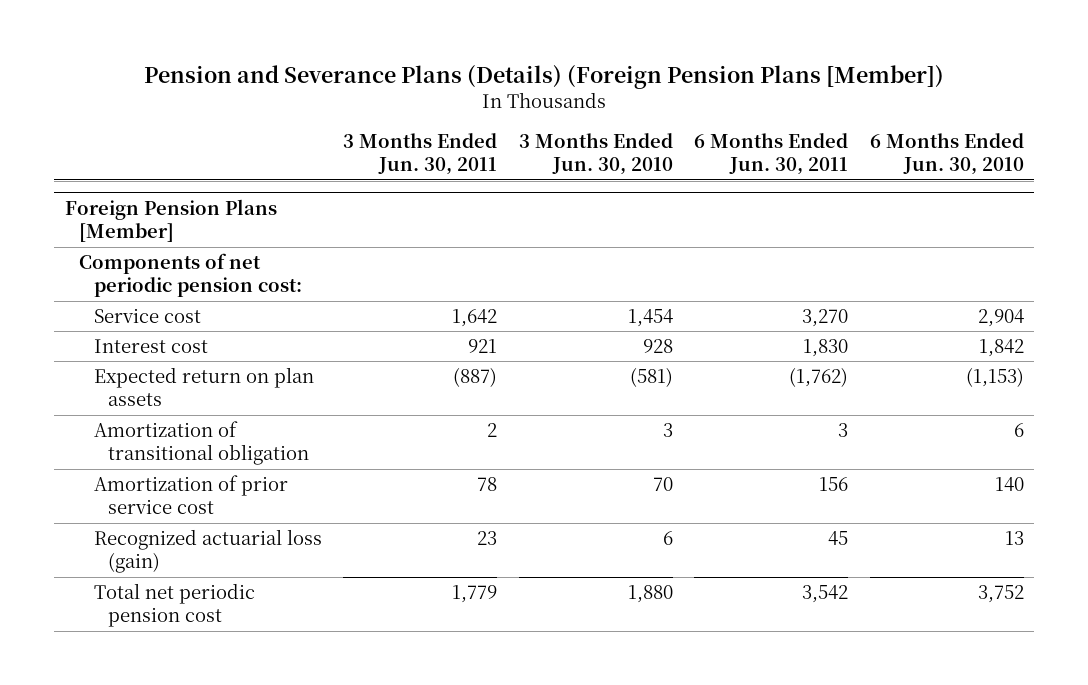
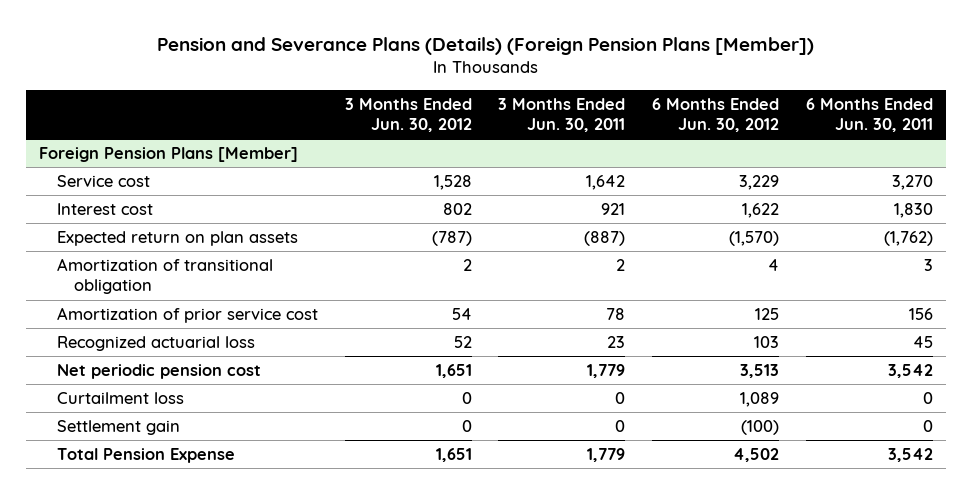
- | 3 Months Ended Jun. 30, 2011 | 3 Months Ended Jun. 30, 2010 | 6 Months Ended Jun. 30, 2011 | 6 Months Ended Jun. 30, 2010
+ | 3 Months Ended Jun. 30, 2012 | 3 Months Ended Jun. 30, 2011 | 6 Months Ended Jun. 30, 2012 | 6 Months Ended Jun. 30, 2011
@ Foreign Pension Plans [Member]
- Components of net periodic pension cost:
- Recognized actuarial loss (gain) | 23 | 6 | 45 | 13
- Total net periodic pension cost | 1,779 | 1,880 | 3,542 | 3,752
+ Recognized actuarial loss | 52 | 23 | 103 | 45
+ Net periodic pension cost | 1,651 | 1,779 | 3,513 | 3,542
+ Curtailment loss | 0 | 0 | 1,089 | 0
+ Settlement gain | 0 | 0 | (100) | 0
+ Total Pension Expense | 1,651 | 1,779 | 4,502 | 3,542

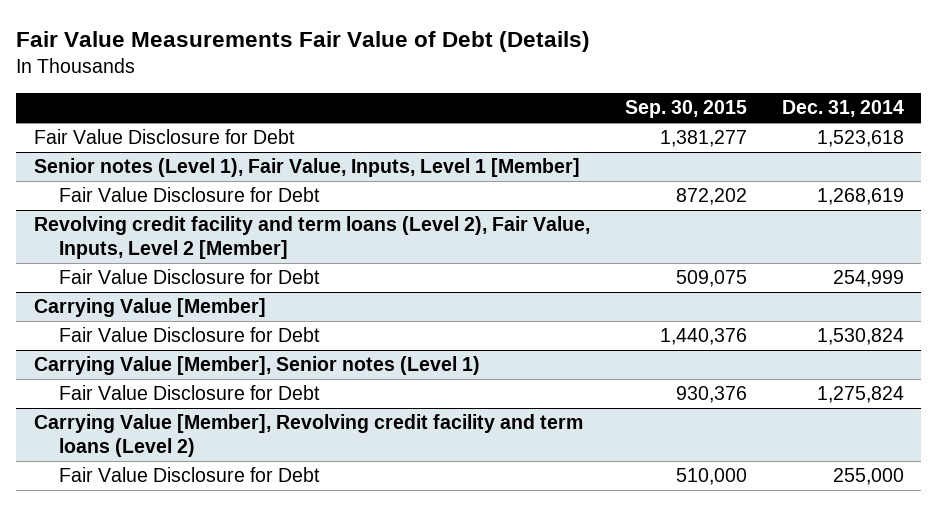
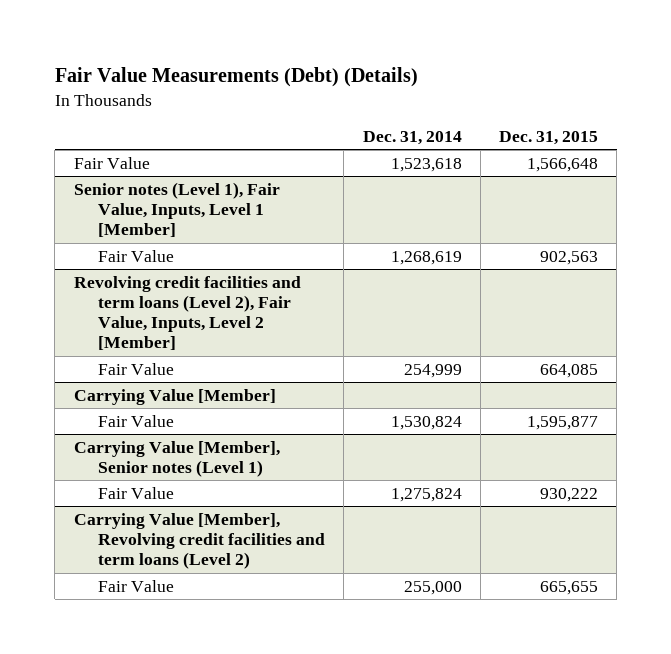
- Fair Value Measurements Fair Value of Debt (Details)
+ Fair Value Measurements (Debt) (Details)
- | Sep. 30, 2015 | Dec. 31, 2014
+ | Dec. 31, 2014 | Dec. 31, 2015
- Fair Value Disclosure for Debt | 1,381,277 | 1,523,618
+ Fair Value | 1,523,618 | 1,566,648
@ Senior notes (Level 1), Fair Value, Inputs, Level 1 [Member]
- Fair Value Disclosure for Debt | 872,202 | 1,268,619
- Revolving credit facility and term loans (Level 2), Fair Value, Inputs, Level 2 [Member]
- Fair Value Disclosure for Debt | 509,075 | 254,999
@ Senior notes (Level 1), Fair Value, Inputs, Level 1 [Member]
+ Fair Value | 1,268,619 | 902,563
+ Revolving credit facilities and term loans (Level 2), Fair Value, Inputs, Level 2 [Member]
+ Fair Value | 254,999 | 664,085
@ Carrying Value [Member]
- Fair Value Disclosure for Debt | 1,440,376 | 1,530,824
+ Fair Value | 1,530,824 | 1,595,877
@ Carrying Value [Member], Senior notes (Level 1)
- Fair Value Disclosure for Debt | 930,376 | 1,275,824
- Carrying Value [Member], Revolving credit facility and term loans (Level 2)
- Fair Value Disclosure for Debt | 510,000 | 255,000
@ Carrying Value [Member], Senior notes (Level 1)
+ Fair Value | 1,275,824 | 930,222
+ Carrying Value [Member], Revolving credit facilities and term loans (Level 2)
+ Fair Value | 255,000 | 665,655

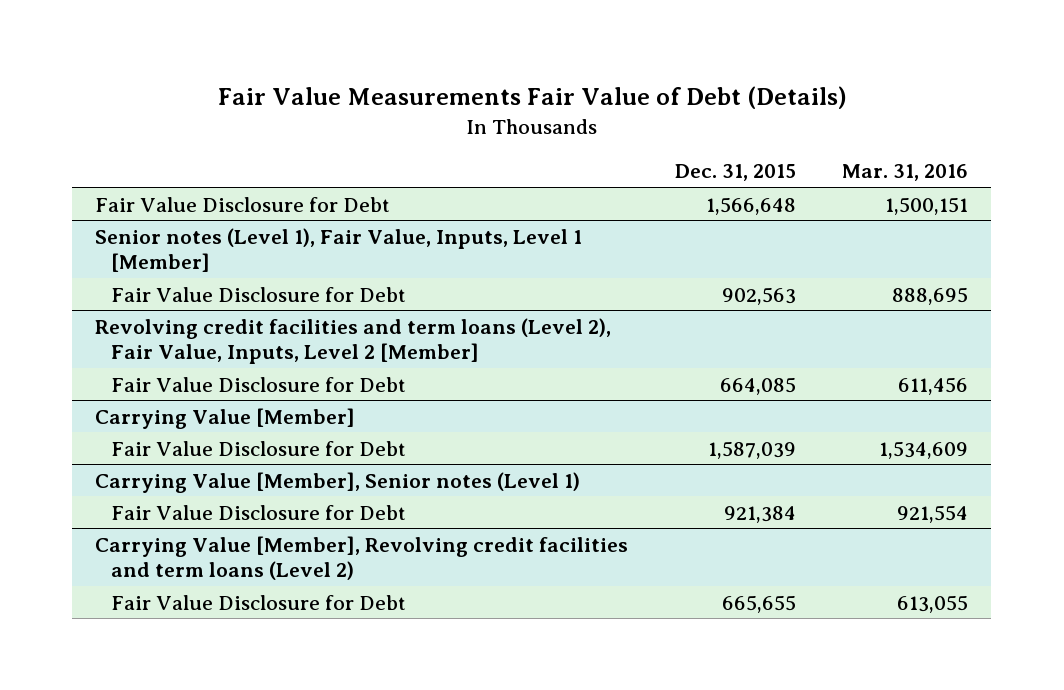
- Fair Value Measurements (Debt) (Details)
+ Fair Value Measurements Fair Value of Debt (Details)
- | Dec. 31, 2014 | Dec. 31, 2015
+ | Dec. 31, 2015 | Mar. 31, 2016
- Fair Value | 1,523,618 | 1,566,648
+ Fair Value Disclosure for Debt | 1,566,648 | 1,500,151
@ Senior notes (Level 1), Fair Value, Inputs, Level 1 [Member]
- Fair Value | 1,268,619 | 902,563
+ Fair Value Disclosure for Debt | 902,563 | 888,695
@ Revolving credit facilities and term loans (Level 2), Fair Value, Inputs, Level 2 [Member]
- Fair Value | 254,999 | 664,085
+ Fair Value Disclosure for Debt | 664,085 | 611,456
@ Carrying Value [Member]
- Fair Value | 1,530,824 | 1,595,877
+ Fair Value Disclosure for Debt | 1,587,039 | 1,534,609
@ Carrying Value [Member], Senior notes (Level 1)
- Fair Value | 1,275,824 | 930,222
+ Fair Value Disclosure for Debt | 921,384 | 921,554
@ Carrying Value [Member], Revolving credit facilities and term loans (Level 2)
- Fair Value | 255,000 | 665,655
+ Fair Value Disclosure for Debt | 665,655 | 613,055

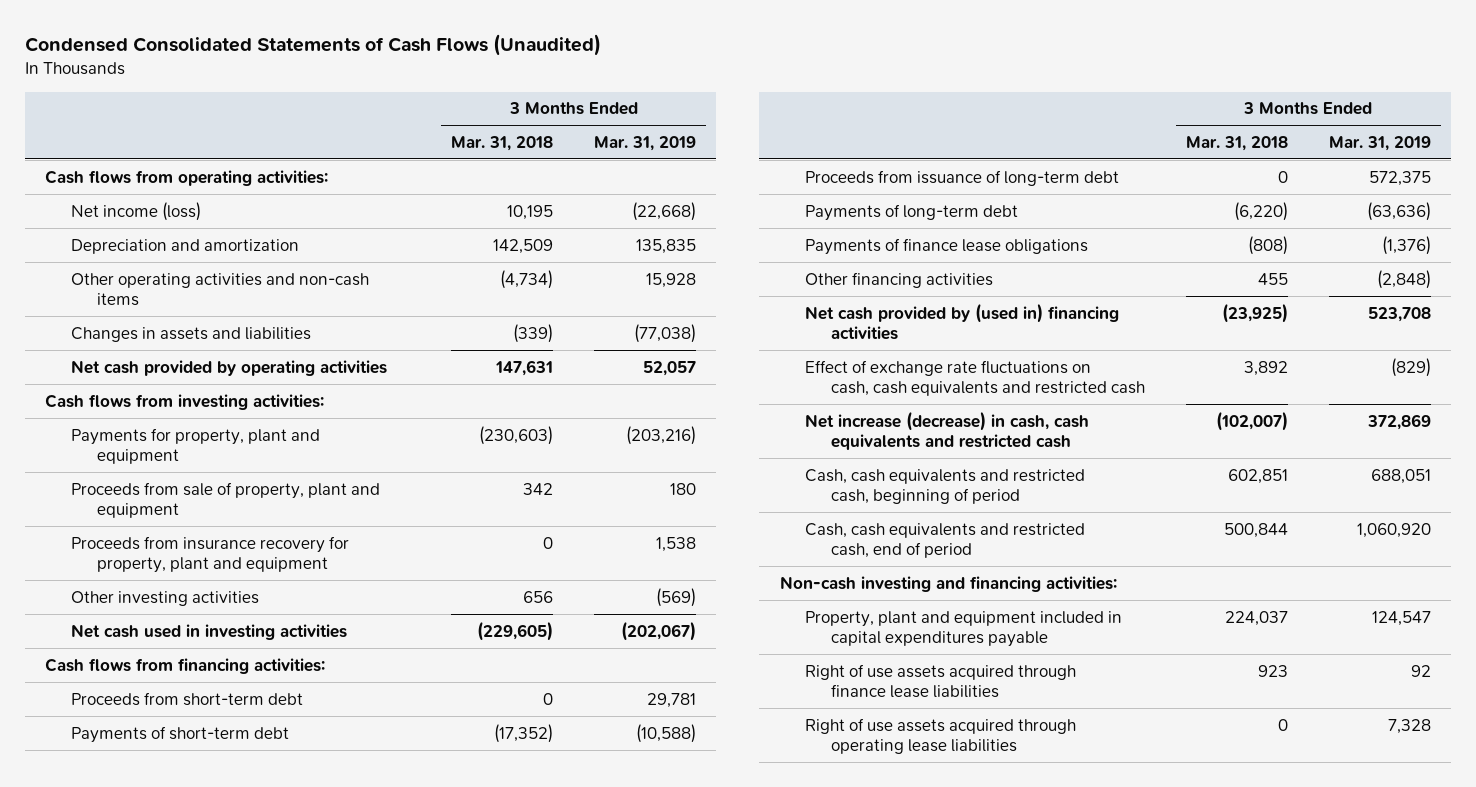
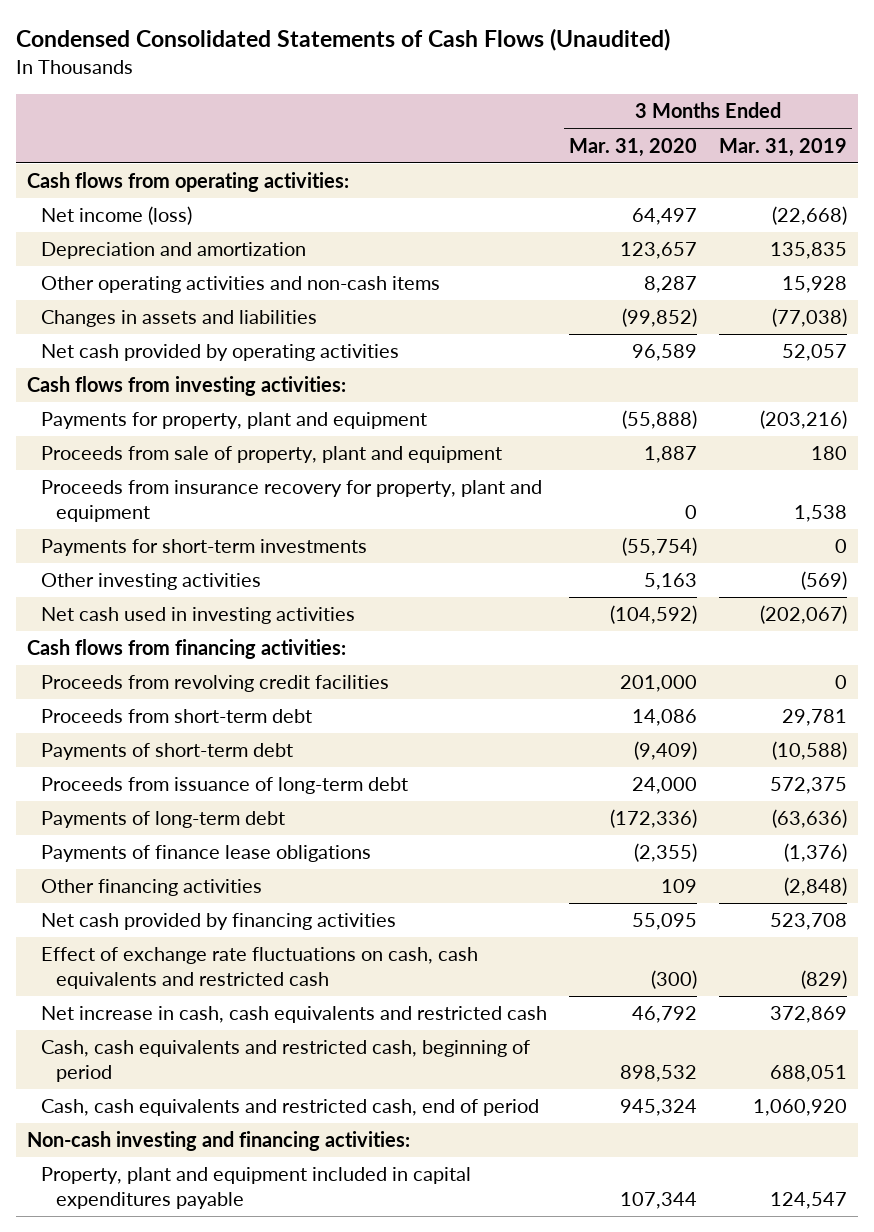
- | 3 Months Ended Mar. 31, 2018 | 3 Months Ended Mar. 31, 2019
+ | 3 Months Ended Mar. 31, 2020 | 3 Months Ended Mar. 31, 2019
+ Payments for short-term investments | (55,754) | 0
+ Proceeds from revolving credit facilities | 201,000 | 0
- Net cash provided by (used in) financing activities | (23,925) | 523,708
+ Net cash provided by financing activities | 55,095 | 523,708
- Net increase (decrease) in cash, cash equivalents and restricted cash | (102,007) | 372,869
+ Net increase in cash, cash equivalents and restricted cash | 46,792 | 372,869
- Right of use assets acquired through finance lease liabilities | 923 | 92
- Right of use assets acquired through operating lease liabilities | 0 | 7,328

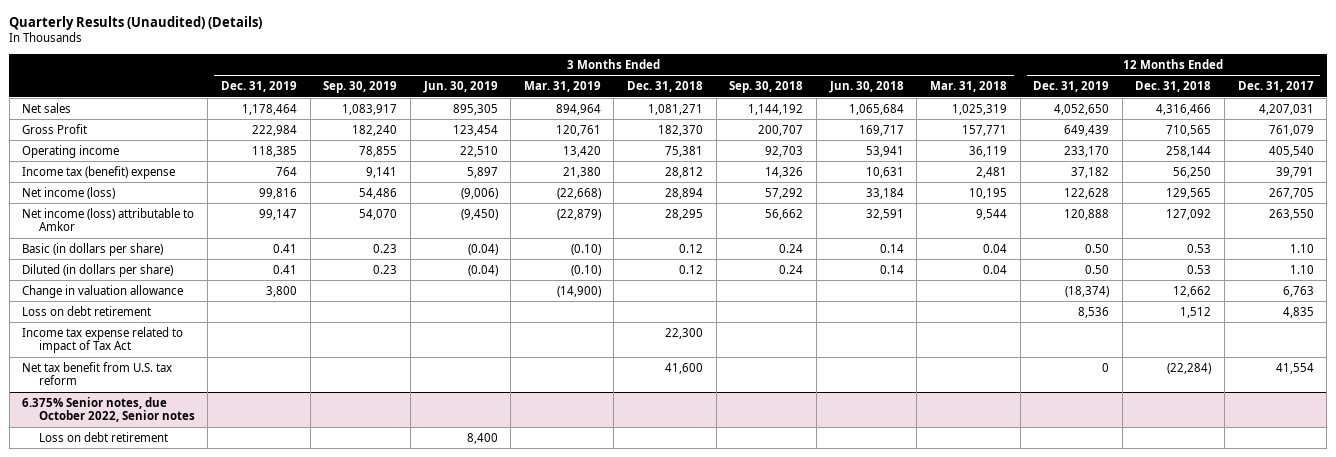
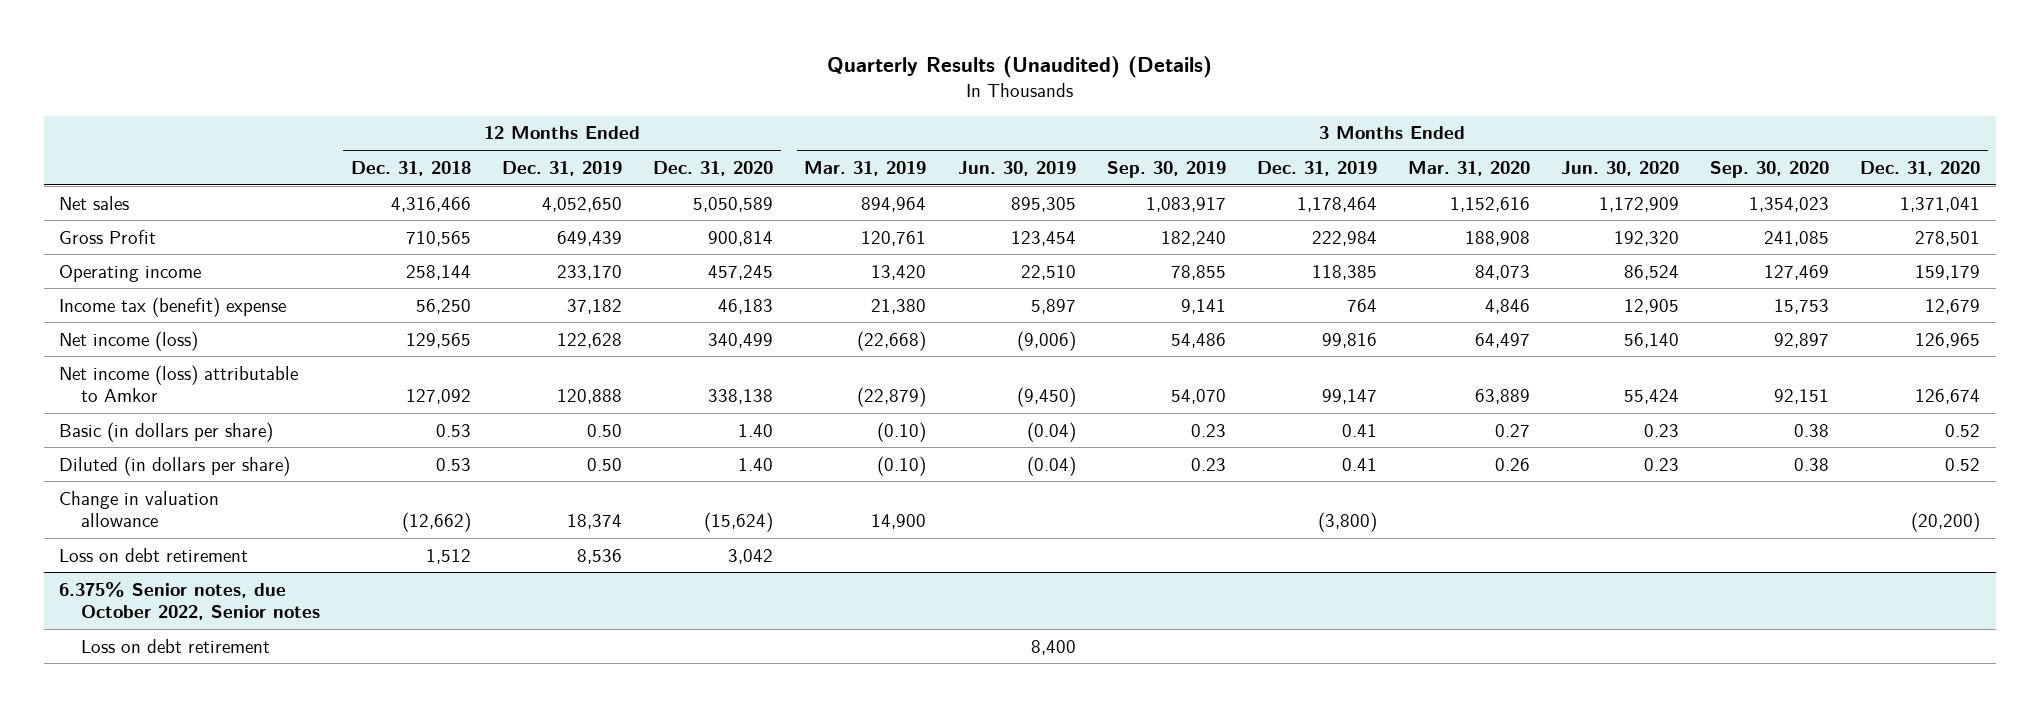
- | 3 Months Ended Dec. 31, 2019 | 3 Months Ended Sep. 30, 2019 | 3 Months Ended Jun. 30, 2019 | 3 Months Ended Mar. 31, 2019 | 3 Months Ended Dec. 31, 2018 | 3 Months Ended Sep. 30, 2018 | 3 Months Ended Jun. 30, 2018 | 3 Months Ended Mar. 31, 2018 | 12 Months Ended Dec. 31, 2019 | 12 Months Ended Dec. 31, 2018 | 12 Months Ended Dec. 31, 2017
+ | 12 Months Ended Dec. 31, 2018 | 12 Months Ended Dec. 31, 2019 | 12 Months Ended Dec. 31, 2020 | 3 Months Ended Mar. 31, 2019 | 3 Months Ended Jun. 30, 2019 | 3 Months Ended Sep. 30, 2019 | 3 Months Ended Dec. 31, 2019 | 3 Months Ended Mar. 31, 2020 | 3 Months Ended Jun. 30, 2020 | 3 Months Ended Sep. 30, 2020 | 3 Months Ended Dec. 31, 2020
- Change in valuation allowance | 3,800 | | | (14,900) | | | | | (18,374) | 12,662 | 6,763
+ Change in valuation allowance | (12,662) | 18,374 | (15,624) | 14,900 | | | (3,800) | | | | (20,200)
- Income tax expense related to impact of Tax Act | | | | | 22,300 | | | | | |
- Net tax benefit from U.S. tax reform | | | | | 41,600 | | | | 0 | (22,284) | 41,554

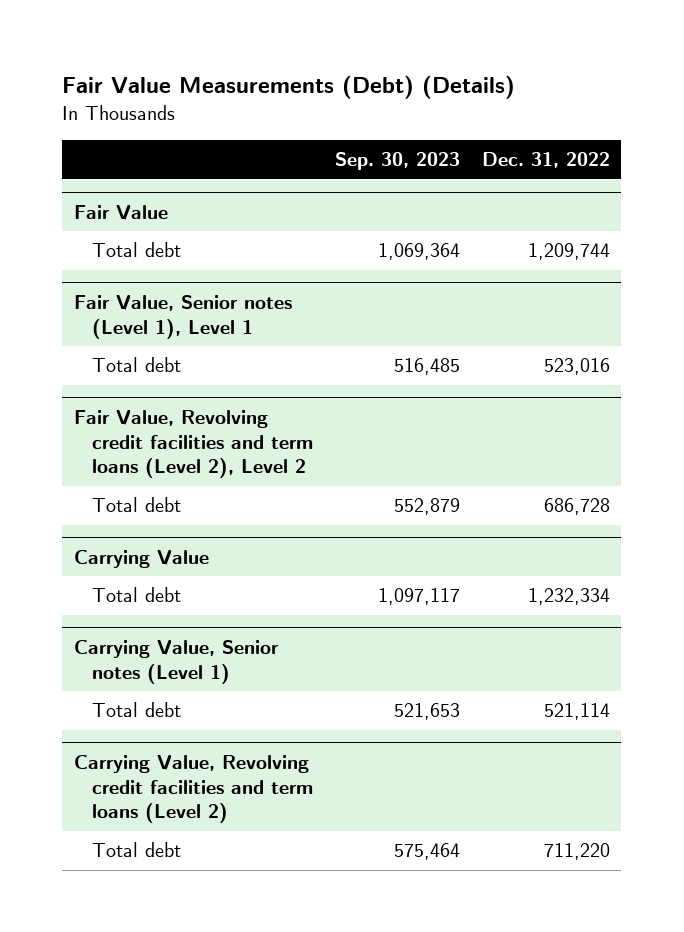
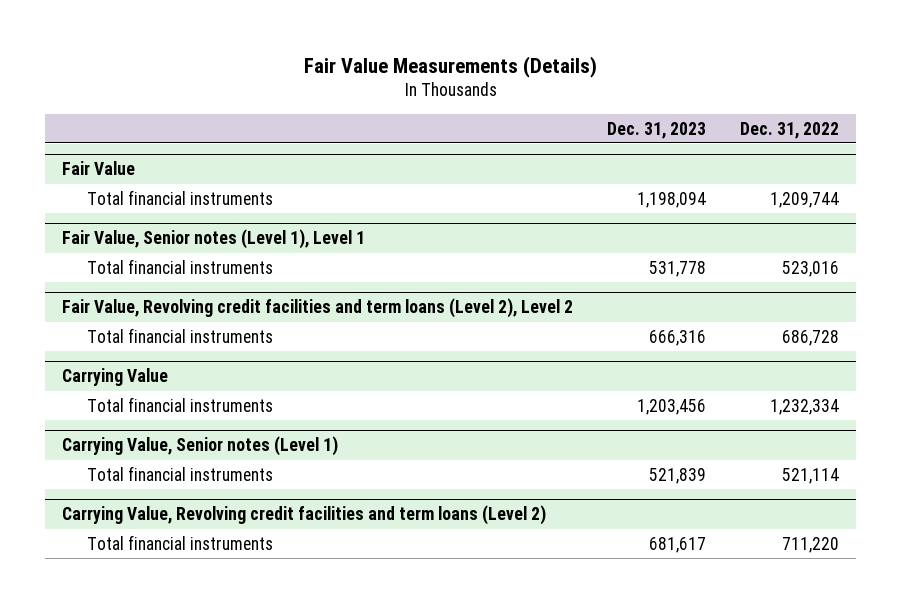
- Fair Value Measurements (Debt) (Details)
+ Fair Value Measurements (Details)
- | Sep. 30, 2023 | Dec. 31, 2022
+ | Dec. 31, 2023 | Dec. 31, 2022
@ Fair Value
- Total debt | 1,069,364 | 1,209,744
+ Total financial instruments | 1,198,094 | 1,209,744
@ Fair Value, Senior notes (Level 1), Level 1
- Total debt | 516,485 | 523,016
+ Total financial instruments | 531,778 | 523,016
@ Fair Value, Revolving credit facilities and term loans (Level 2), Level 2
- Total debt | 552,879 | 686,728
+ Total financial instruments | 666,316 | 686,728
@ Carrying Value
- Total debt | 1,097,117 | 1,232,334
+ Total financial instruments | 1,203,456 | 1,232,334
@ Carrying Value, Senior notes (Level 1)
- Total debt | 521,653 | 521,114
+ Total financial instruments | 521,839 | 521,114
@ Carrying Value, Revolving credit facilities and term loans (Level 2)
- Total debt | 575,464 | 711,220
+ Total financial instruments | 681,617 | 711,220

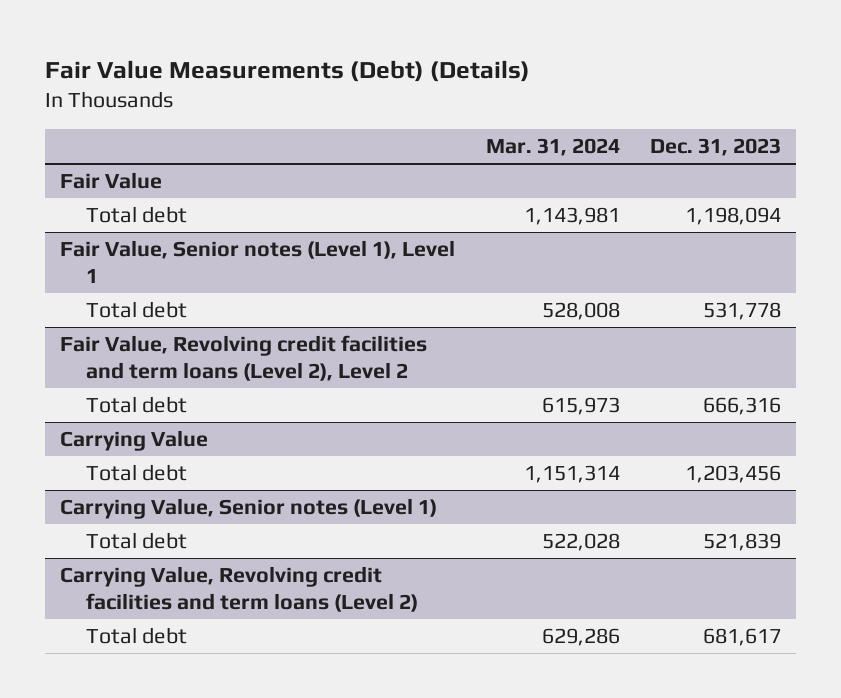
- Fair Value Measurements (Details)
+ Fair Value Measurements (Debt) (Details)
- | Dec. 31, 2023 | Dec. 31, 2022
+ | Mar. 31, 2024 | Dec. 31, 2023
@ Fair Value
- Total financial instruments | 1,198,094 | 1,209,744
+ Total debt | 1,143,981 | 1,198,094
@ Fair Value, Senior notes (Level 1), Level 1
- Total financial instruments | 531,778 | 523,016
+ Total debt | 528,008 | 531,778
@ Fair Value, Revolving credit facilities and term loans (Level 2), Level 2
- Total financial instruments | 666,316 | 686,728
+ Total debt | 615,973 | 666,316
@ Carrying Value
- Total financial instruments | 1,203,456 | 1,232,334
+ Total debt | 1,151,314 | 1,203,456
@ Carrying Value, Senior notes (Level 1)
- Total financial instruments | 521,839 | 521,114
+ Total debt | 522,028 | 521,839
@ Carrying Value, Revolving credit facilities and term loans (Level 2)
- Total financial instruments | 681,617 | 711,220
+ Total debt | 629,286 | 681,617

